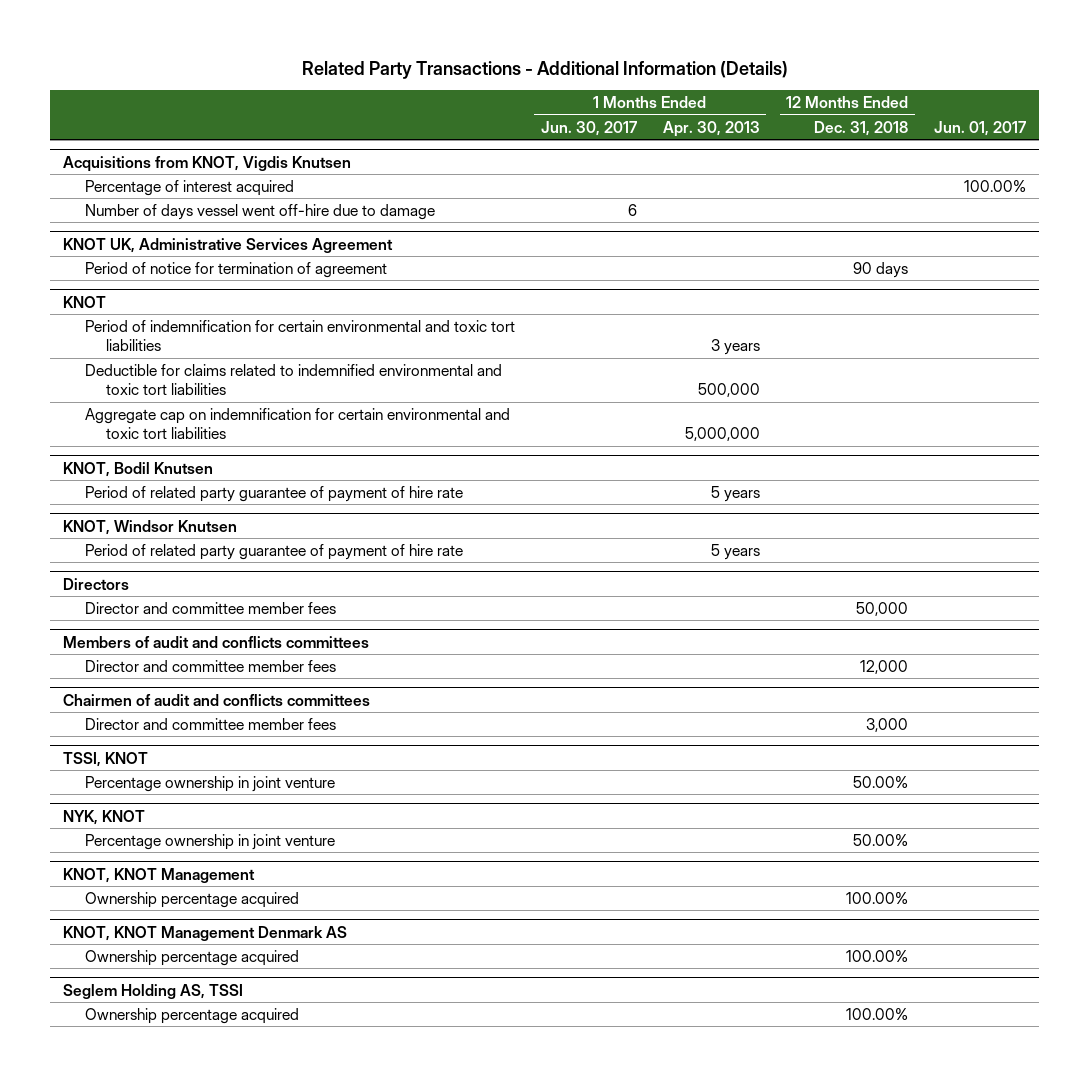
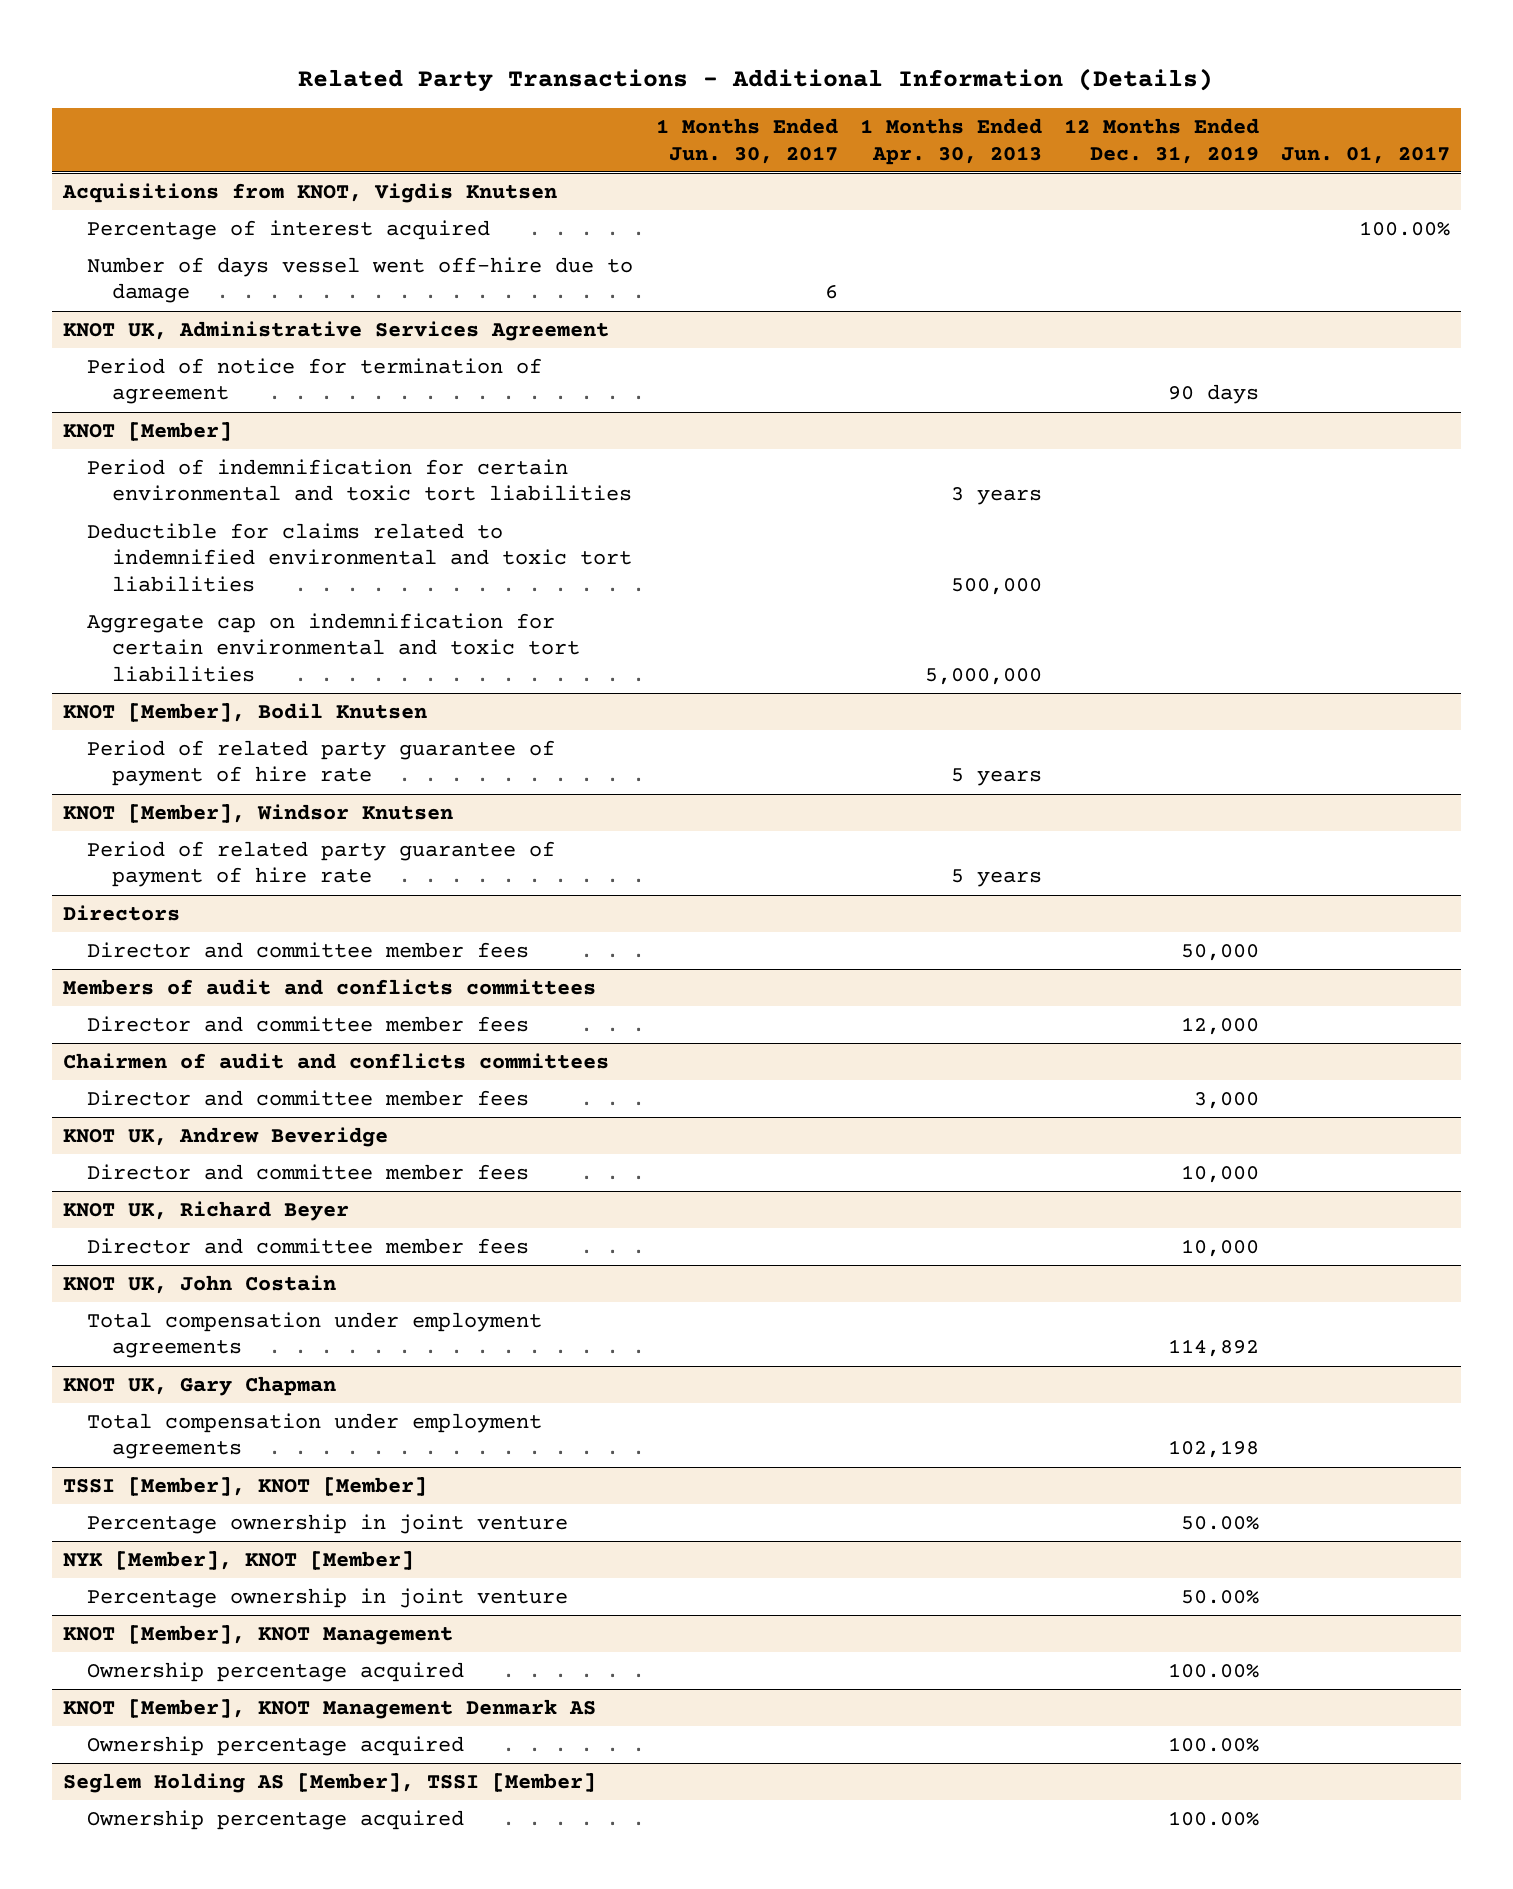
- | 1 Months Ended Jun. 30, 2017 | 1 Months Ended Apr. 30, 2013 | 12 Months Ended Dec. 31, 2018 | Jun. 01, 2017
+ | 1 Months Ended Jun. 30, 2017 | 1 Months Ended Apr. 30, 2013 | 12 Months Ended Dec. 31, 2019 | Jun. 01, 2017
- KNOT
+ KNOT [Member]
- KNOT, Bodil Knutsen
+ KNOT [Member], Bodil Knutsen
- KNOT, Windsor Knutsen
+ KNOT [Member], Windsor Knutsen
- TSSI, KNOT
+ KNOT UK, Andrew Beveridge
+ Director and committee member fees | | | 10,000 |
+ KNOT UK, Richard Beyer
+ Director and committee member fees | | | 10,000 |
+ KNOT UK, John Costain
+ Total compensation under employment agreements | | | 114,892 |
+ KNOT UK, Gary Chapman
+ Total compensation under employment agreements | | | 102,198 |
+ TSSI [Member], KNOT [Member]
- NYK, KNOT
+ NYK [Member], KNOT [Member]
- KNOT, KNOT Management
+ KNOT [Member], KNOT Management
- KNOT, KNOT Management Denmark AS
+ KNOT [Member], KNOT Management Denmark AS
- Seglem Holding AS, TSSI
+ Seglem Holding AS [Member], TSSI [Member]

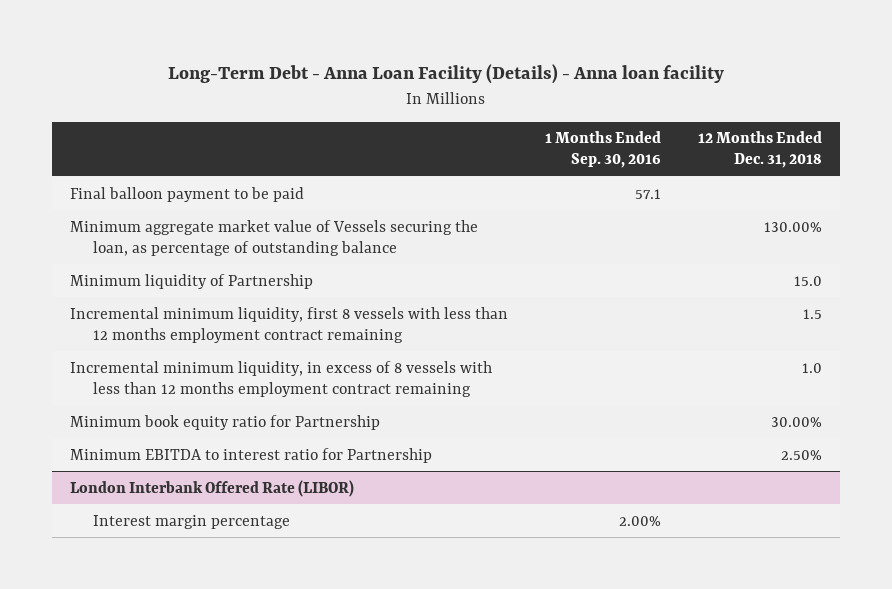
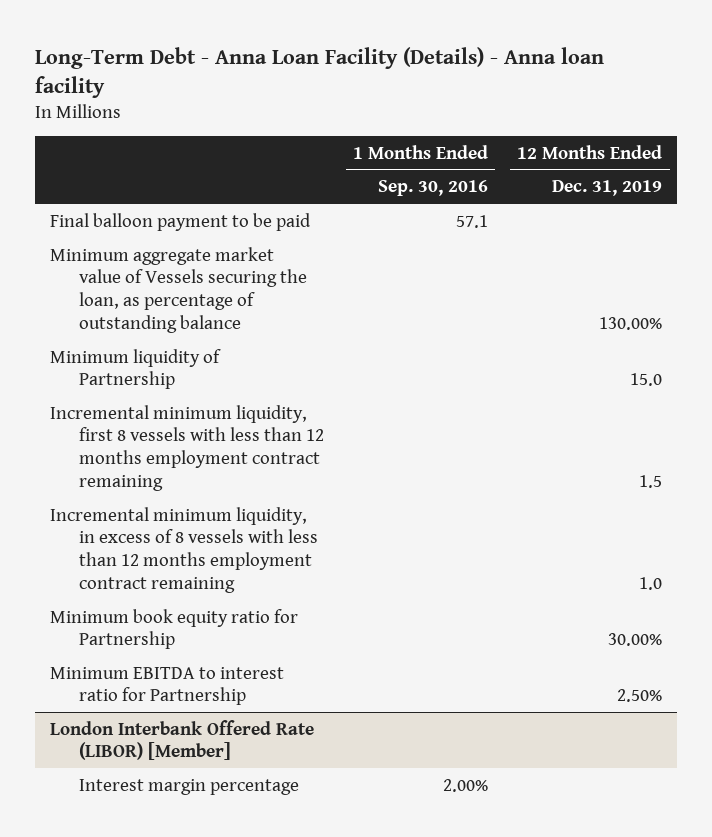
- | 1 Months Ended Sep. 30, 2016 | 12 Months Ended Dec. 31, 2018
+ | 1 Months Ended Sep. 30, 2016 | 12 Months Ended Dec. 31, 2019
- London Interbank Offered Rate (LIBOR)
+ London Interbank Offered Rate (LIBOR) [Member]

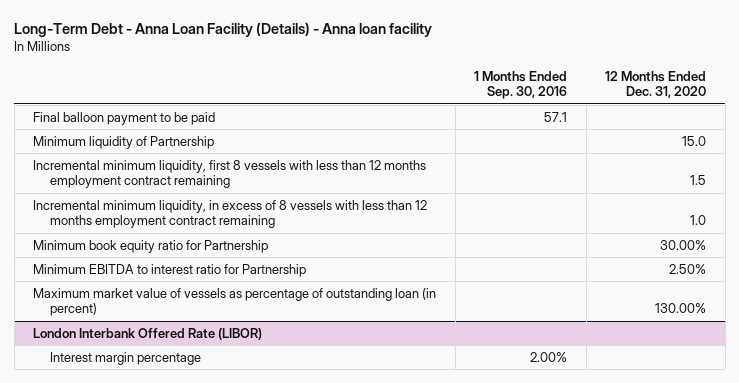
- | 1 Months Ended Sep. 30, 2016 | 12 Months Ended Dec. 31, 2019
+ | 1 Months Ended Sep. 30, 2016 | 12 Months Ended Dec. 31, 2020
- Minimum aggregate market value of Vessels securing the loan, as percentage of outstanding balance | | 130.00%
- London Interbank Offered Rate (LIBOR) [Member]
+ Maximum market value of vessels as percentage of outstanding loan (in percent) | | 130.00%
+ London Interbank Offered Rate (LIBOR)

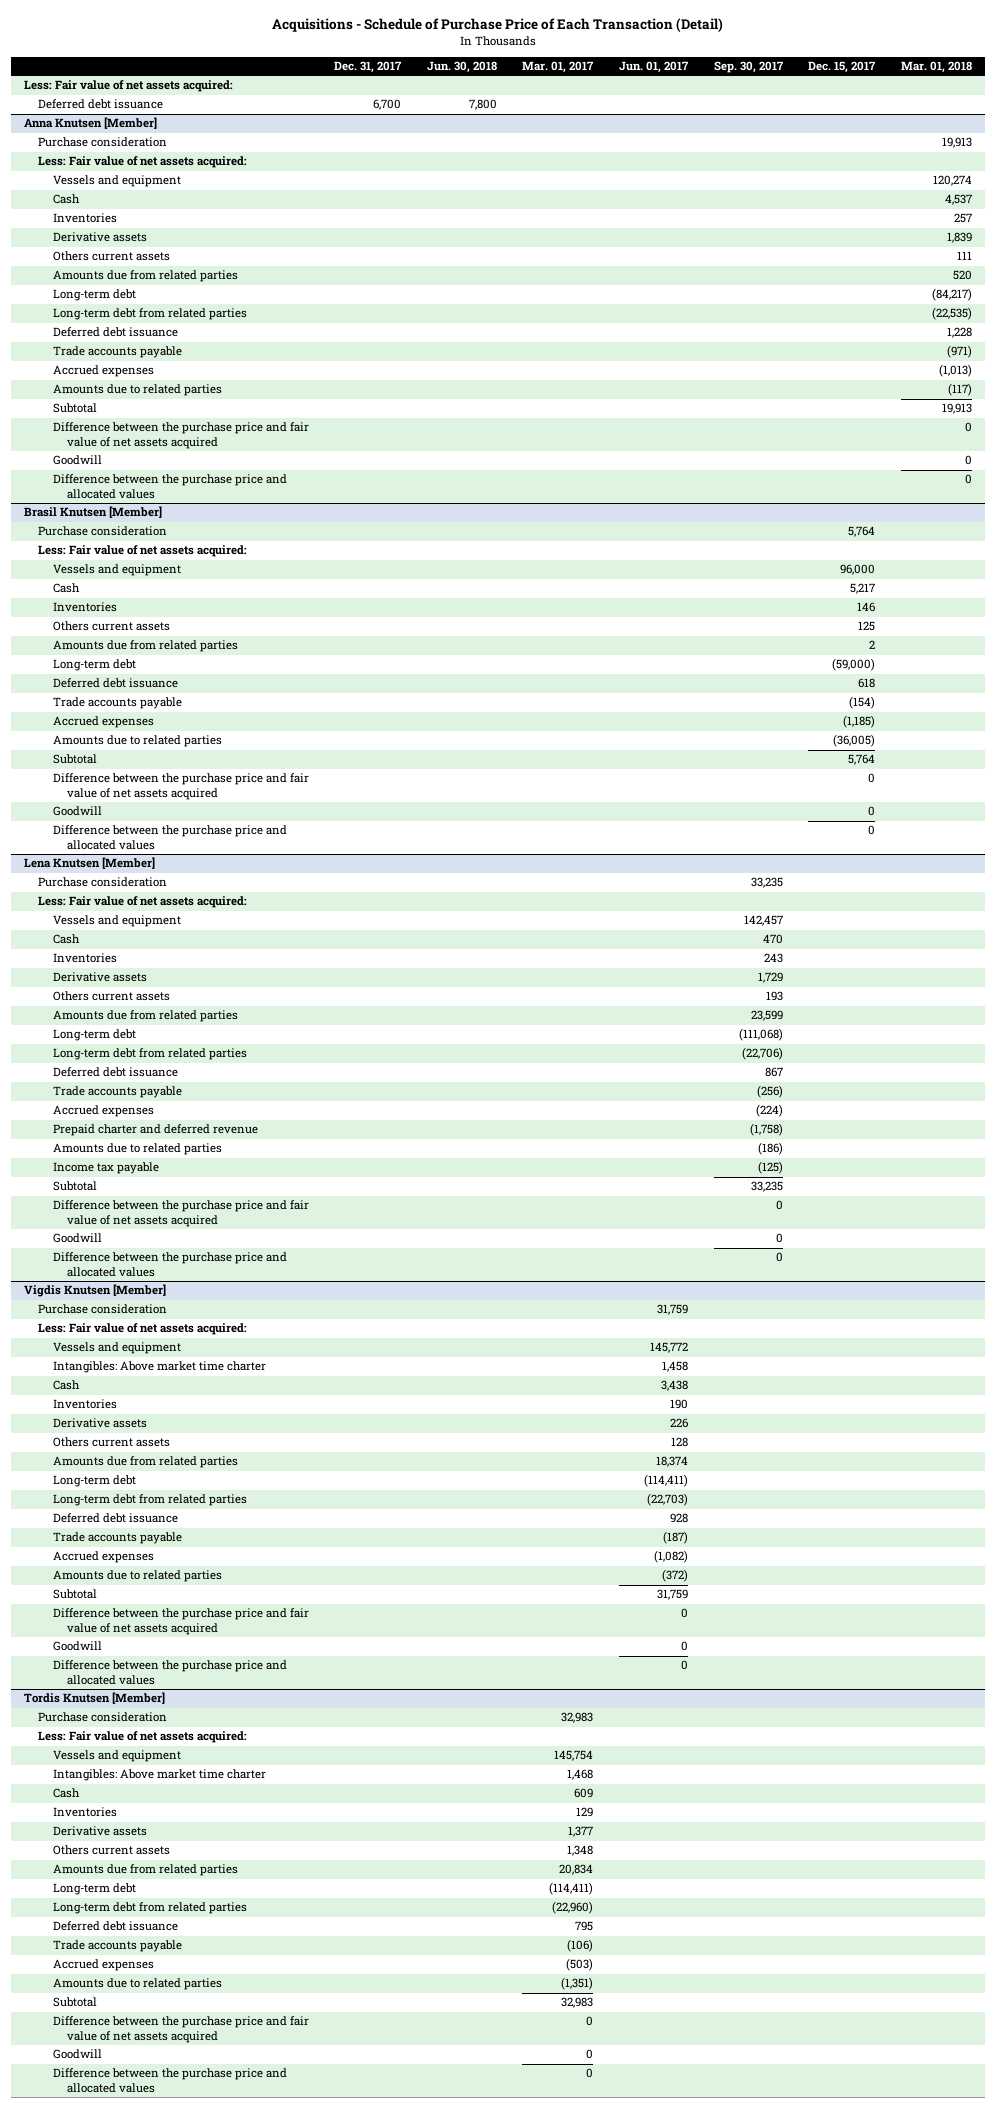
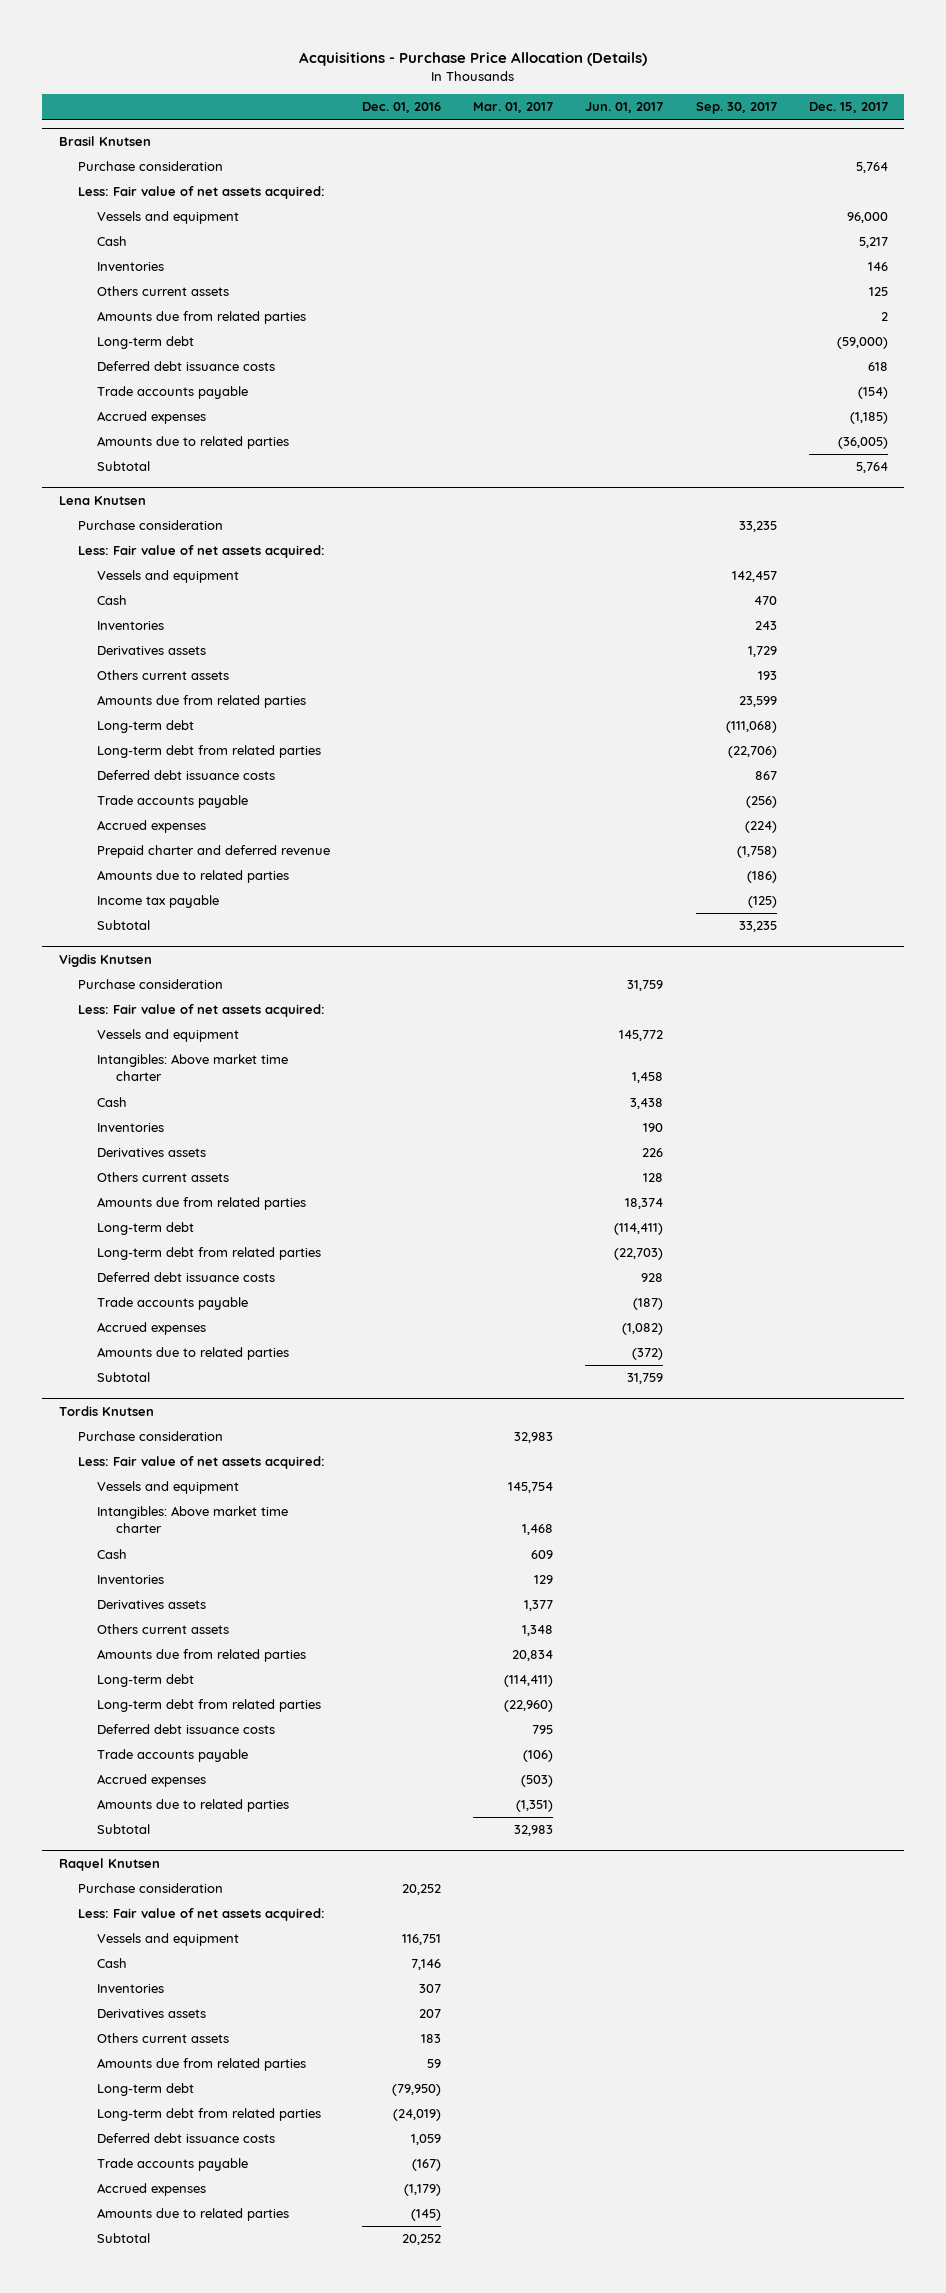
- Acquisitions - Schedule of Purchase Price of Each Transaction (Detail)
+ Acquisitions - Purchase Price Allocation (Details)
- | Dec. 31, 2017 | Jun. 30, 2018 | Mar. 01, 2017 | Jun. 01, 2017 | Sep. 30, 2017 | Dec. 15, 2017 | Mar. 01, 2018
+ | Dec. 01, 2016 | Mar. 01, 2017 | Jun. 01, 2017 | Sep. 30, 2017 | Dec. 15, 2017
- Less: Fair value of net assets acquired:
- Deferred debt issuance | 6,700 | 7,800 | | | | |
- Anna Knutsen [Member]
- Purchase consideration | | | | | | | 19,913
- Less: Fair value of net assets acquired:
- Vessels and equipment | | | | | | | 120,274
- Cash | | | | | | | 4,537
- Inventories | | | | | | | 257
- Derivative assets | | | | | | | 1,839
- Others current assets | | | | | | | 111
- Amounts due from related parties | | | | | | | 520
- Long-term debt | | | | | | | (84,217)
- Long-term debt from related parties | | | | | | | (22,535)
- Deferred debt issuance | | | | | | | 1,228
- Trade accounts payable | | | | | | | (971)
- Accrued expenses | | | | | | | (1,013)
- Amounts due to related parties | | | | | | | (117)
- Subtotal | | | | | | | 19,913
- Difference between the purchase price and fair value of net assets acquired | | | | | | | 0
- Goodwill | | | | | | | 0
- Difference between the purchase price and allocated values | | | | | | | 0
- Brasil Knutsen [Member]
+ Brasil Knutsen
- Deferred debt issuance | | | | | | 618 |
+ Deferred debt issuance costs | | | | | 618
- Difference between the purchase price and fair value of net assets acquired | | | | | | 0 |
- Goodwill | | | | | | 0 |
- Difference between the purchase price and allocated values | | | | | | 0 |
- Lena Knutsen [Member]
+ Lena Knutsen
- Derivative assets | | | | | 1,729 | |
+ Derivatives assets | | | | 1,729 |
- Deferred debt issuance | | | | | 867 | |
+ Deferred debt issuance costs | | | | 867 |
- Difference between the purchase price and fair value of net assets acquired | | | | | 0 | |
- Goodwill | | | | | 0 | |
- Difference between the purchase price and allocated values | | | | | 0 | |
- Vigdis Knutsen [Member]
+ Vigdis Knutsen
- Derivative assets | | | | 226 | | |
+ Derivatives assets | | | 226 | |
- Deferred debt issuance | | | | 928 | | |
+ Deferred debt issuance costs | | | 928 | |
- Difference between the purchase price and fair value of net assets acquired | | | | 0 | | |
- Goodwill | | | | 0 | | |
- Difference between the purchase price and allocated values | | | | 0 | | |
- Tordis Knutsen [Member]
+ Tordis Knutsen
- Derivative assets | | | 1,377 | | | |
+ Derivatives assets | | 1,377 | | |
- Deferred debt issuance | | | 795 | | | |
+ Deferred debt issuance costs | | 795 | | |
- Difference between the purchase price and fair value of net assets acquired | | | 0 | | | |
- Goodwill | | | 0 | | | |
- Difference between the purchase price and allocated values | | | 0 | | | |
+ Raquel Knutsen
+ Purchase consideration | 20,252 | | | |
+ Less: Fair value of net assets acquired:
+ Vessels and equipment | 116,751 | | | |
+ Cash | 7,146 | | | |
+ Inventories | 307 | | | |
+ Derivatives assets | 207 | | | |
+ Others current assets | 183 | | | |
+ Amounts due from related parties | 59 | | | |
+ Long-term debt | (79,950) | | | |
+ Long-term debt from related parties | (24,019) | | | |
+ Deferred debt issuance costs | 1,059 | | | |
+ Trade accounts payable | (167) | | | |
+ Accrued expenses | (1,179) | | | |
+ Amounts due to related parties | (145) | | | |
+ Subtotal | 20,252 | | | |

